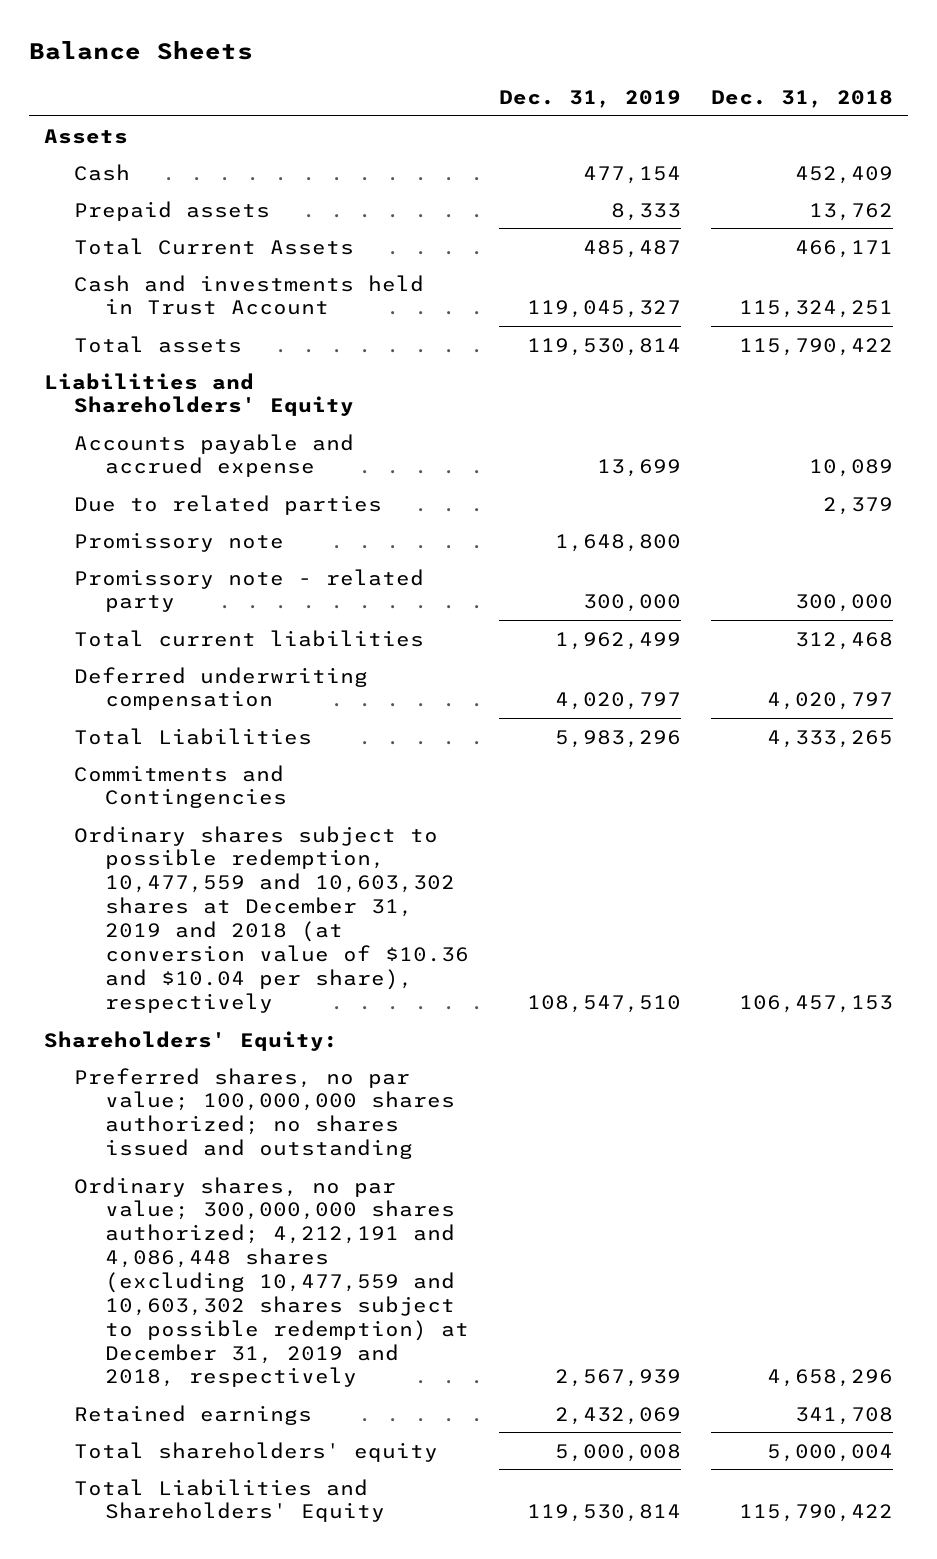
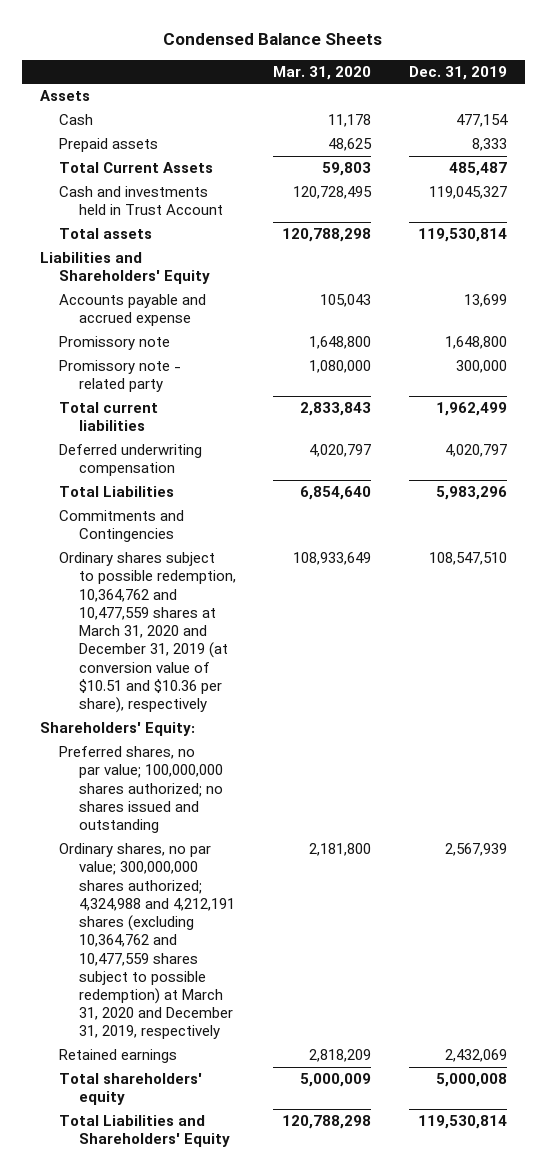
- Balance Sheets
+ Condensed Balance Sheets
- | Dec. 31, 2019 | Dec. 31, 2018
+ | Mar. 31, 2020 | Dec. 31, 2019
- Due to related parties | | 2,379
- Ordinary shares subject to possible redemption, 10,477,559 and 10,603,302 shares at December 31, 2019 and 2018 (at conversion value of $10.36 and $10.04 per share), respectively | 108,547,510 | 106,457,153
+ Ordinary shares subject to possible redemption, 10,364,762 and 10,477,559 shares at March 31, 2020 and December 31, 2019 (at conversion value of $10.51 and $10.36 per share), respectively | 108,933,649 | 108,547,510
- Ordinary shares, no par value; 300,000,000 shares authorized; 4,212,191 and 4,086,448 shares (excluding 10,477,559 and 10,603,302 shares subject to possible redemption) at December 31, 2019 and 2018, respectively | 2,567,939 | 4,658,296
+ Ordinary shares, no par value; 300,000,000 shares authorized; 4,324,988 and 4,212,191 shares (excluding 10,364,762 and 10,477,559 shares subject to possible redemption) at March 31, 2020 and December 31, 2019, respectively | 2,181,800 | 2,567,939

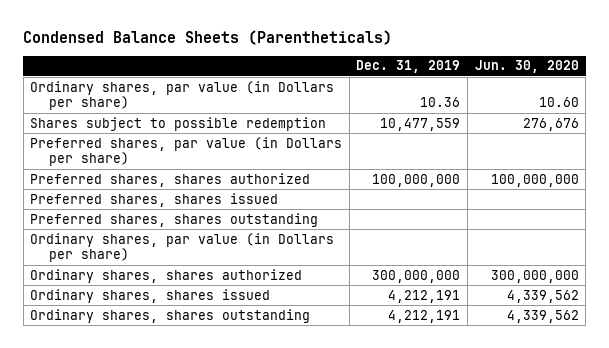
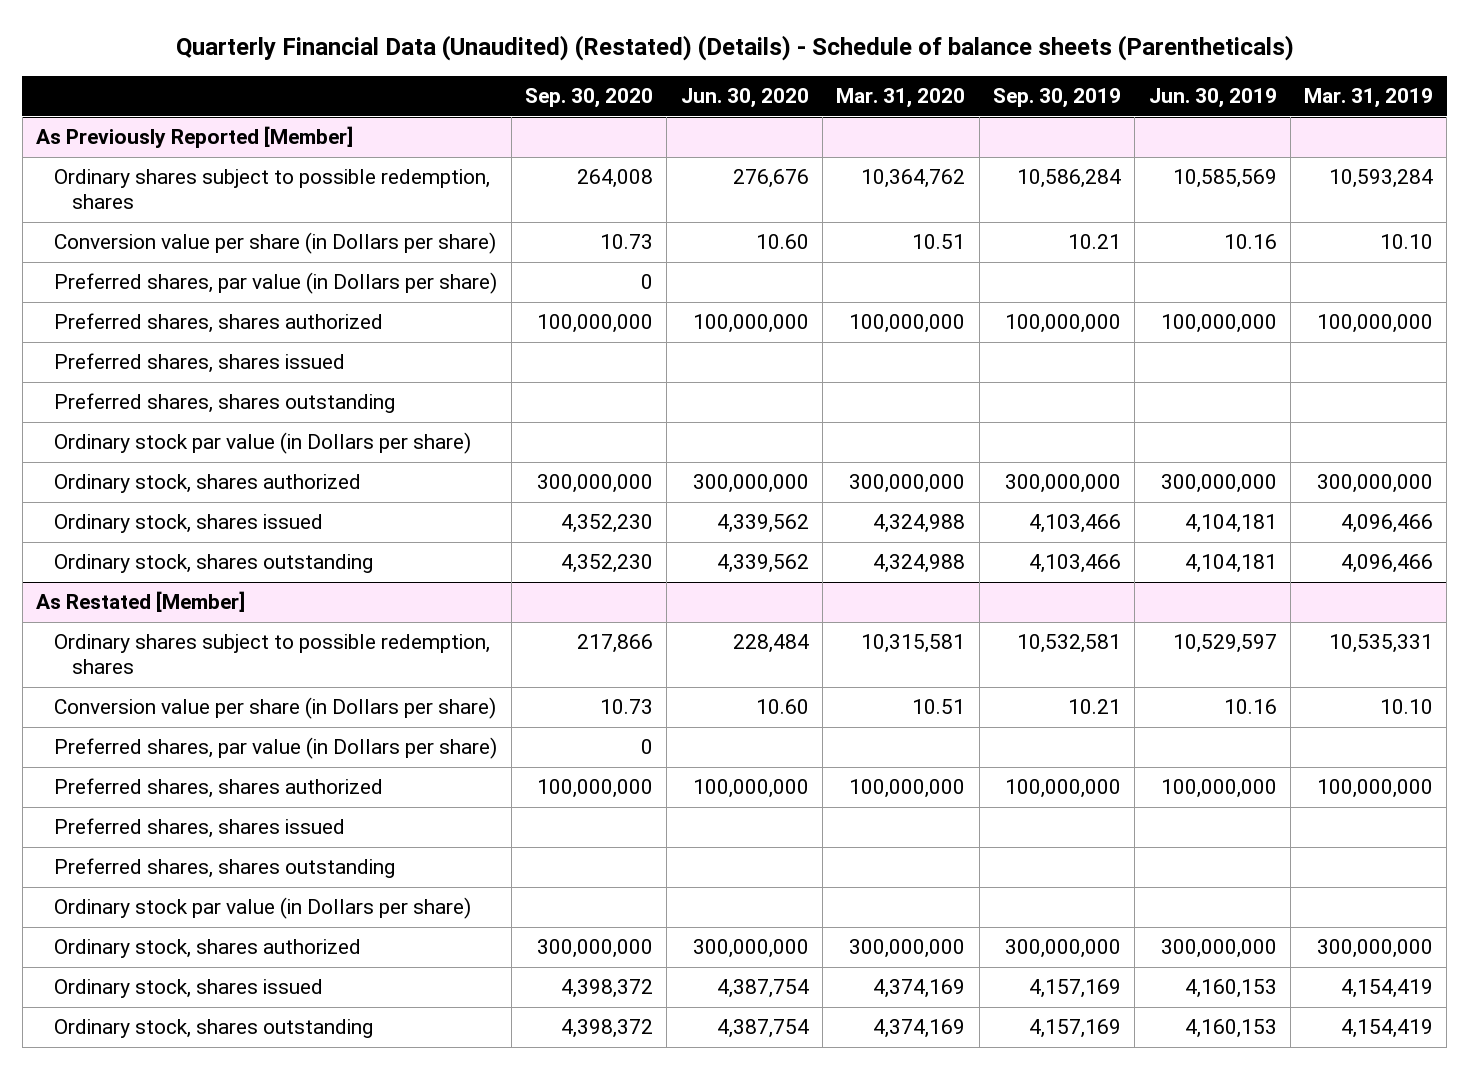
- Condensed Balance Sheets (Parentheticals)
+ Quarterly Financial Data (Unaudited) (Restated) (Details) - Schedule of balance sheets (Parentheticals)
- | Dec. 31, 2019 | Jun. 30, 2020
+ | Sep. 30, 2020 | Jun. 30, 2020 | Mar. 31, 2020 | Sep. 30, 2019 | Jun. 30, 2019 | Mar. 31, 2019
- Ordinary shares, par value (in Dollars per share) | 10.36 | 10.60
- Shares subject to possible redemption | 10,477,559 | 276,676
+ As Previously Reported [Member]
+ Ordinary shares subject to possible redemption, shares | 264,008 | 276,676 | 10,364,762 | 10,586,284 | 10,585,569 | 10,593,284
+ Conversion value per share (in Dollars per share) | 10.73 | 10.60 | 10.51 | 10.21 | 10.16 | 10.10
- Ordinary shares, par value (in Dollars per share)
- Ordinary shares, shares authorized | 300,000,000 | 300,000,000
- Ordinary shares, shares issued | 4,212,191 | 4,339,562
- Ordinary shares, shares outstanding | 4,212,191 | 4,339,562
+ Ordinary stock par value (in Dollars per share)
+ Ordinary stock, shares authorized | 300,000,000 | 300,000,000 | 300,000,000 | 300,000,000 | 300,000,000 | 300,000,000
+ Ordinary stock, shares issued | 4,352,230 | 4,339,562 | 4,324,988 | 4,103,466 | 4,104,181 | 4,096,466
+ Ordinary stock, shares outstanding | 4,352,230 | 4,339,562 | 4,324,988 | 4,103,466 | 4,104,181 | 4,096,466
+ As Restated [Member]
+ Ordinary shares subject to possible redemption, shares | 217,866 | 228,484 | 10,315,581 | 10,532,581 | 10,529,597 | 10,535,331
+ Conversion value per share (in Dollars per share) | 10.73 | 10.60 | 10.51 | 10.21 | 10.16 | 10.10
+ Preferred shares, par value (in Dollars per share) | 0 | | | | |
+ Preferred shares, shares authorized | 100,000,000 | 100,000,000 | 100,000,000 | 100,000,000 | 100,000,000 | 100,000,000
+ Preferred shares, shares issued
+ Preferred shares, shares outstanding
+ Ordinary stock par value (in Dollars per share)
+ Ordinary stock, shares authorized | 300,000,000 | 300,000,000 | 300,000,000 | 300,000,000 | 300,000,000 | 300,000,000
+ Ordinary stock, shares issued | 4,398,372 | 4,387,754 | 4,374,169 | 4,157,169 | 4,160,153 | 4,154,419
+ Ordinary stock, shares outstanding | 4,398,372 | 4,387,754 | 4,374,169 | 4,157,169 | 4,160,153 | 4,154,419

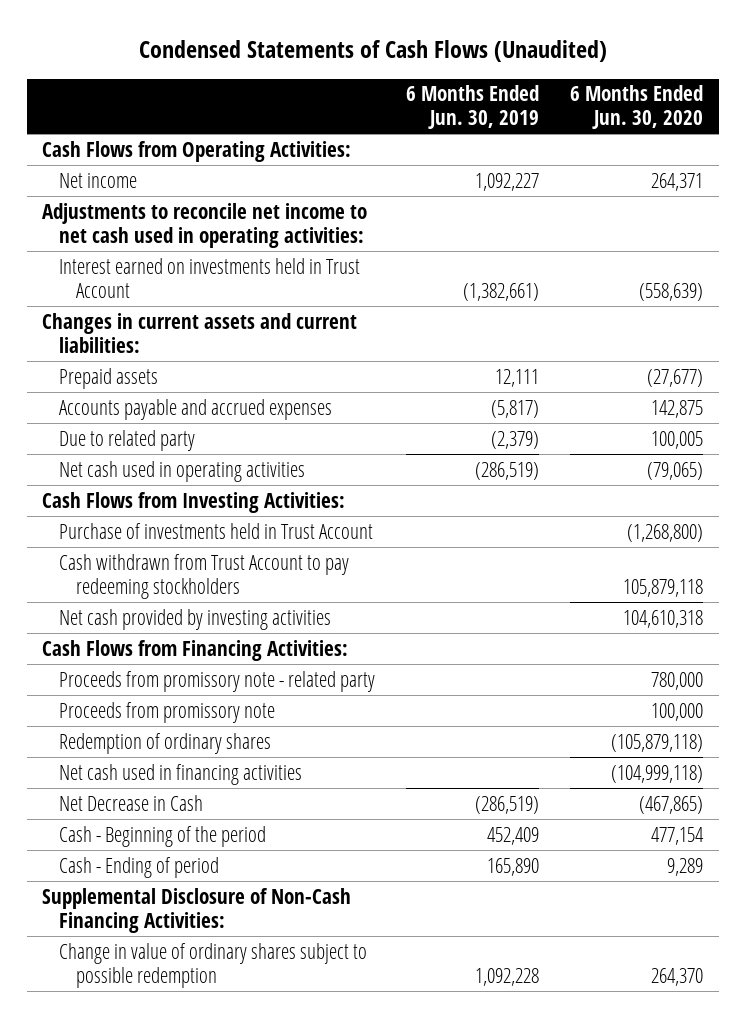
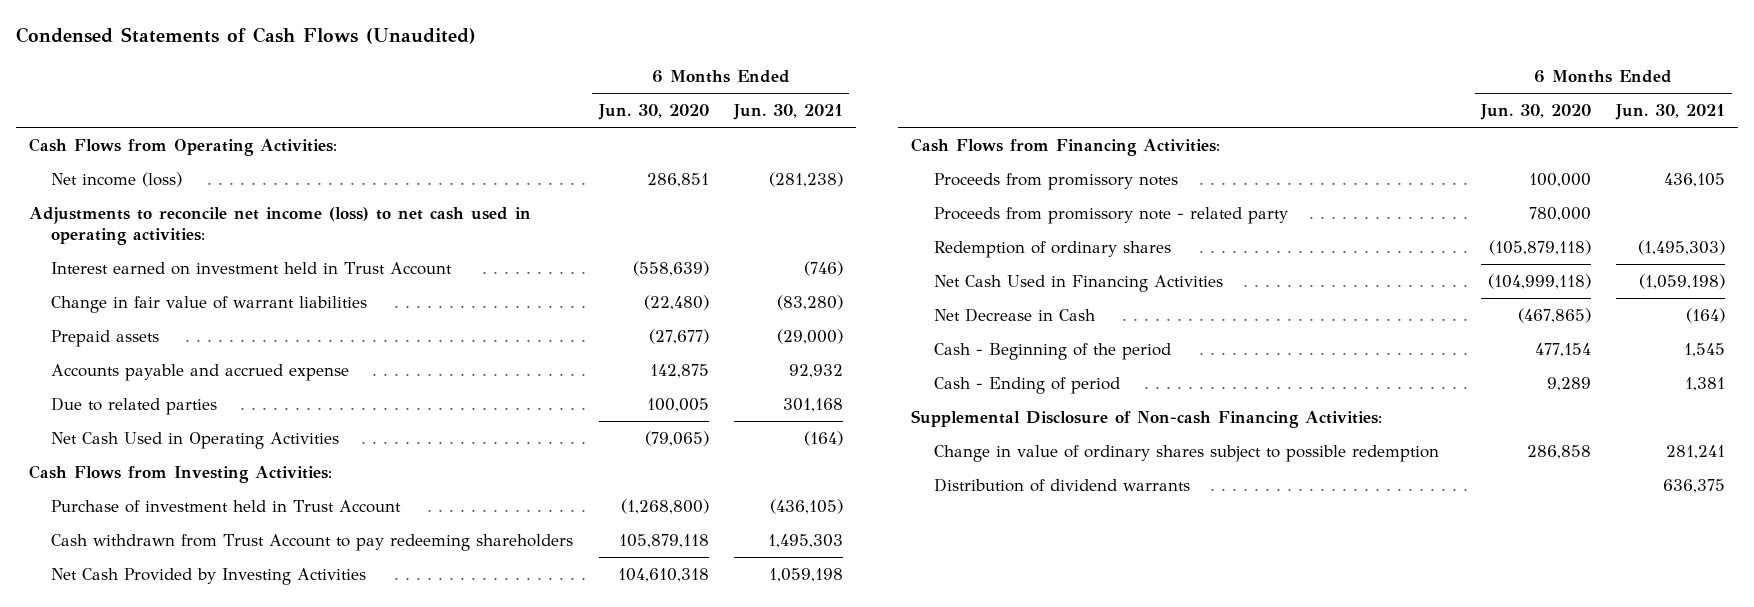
- | 6 Months Ended Jun. 30, 2019 | 6 Months Ended Jun. 30, 2020
+ | 6 Months Ended Jun. 30, 2020 | 6 Months Ended Jun. 30, 2021
- Net income | 1,092,227 | 264,371
- Adjustments to reconcile net income to net cash used in operating activities:
- Interest earned on investments held in Trust Account | (1,382,661) | (558,639)
- Changes in current assets and current liabilities:
+ Net income (loss) | 286,851 | (281,238)
+ Adjustments to reconcile net income (loss) to net cash used in operating activities:
+ Interest earned on investment held in Trust Account | (558,639) | (746)
+ Change in fair value of warrant liabilities | (22,480) | (83,280)
- Accounts payable and accrued expenses | (5,817) | 142,875
- Due to related party | (2,379) | 100,005
- Net cash used in operating activities | (286,519) | (79,065)
+ Accounts payable and accrued expense | 142,875 | 92,932
+ Due to related parties | 100,005 | 301,168
+ Net Cash Used in Operating Activities | (79,065) | (164)
- Purchase of investments held in Trust Account | | (1,268,800)
- Cash withdrawn from Trust Account to pay redeeming stockholders | | 105,879,118
- Net cash provided by investing activities | | 104,610,318
+ Purchase of investment held in Trust Account | (1,268,800) | (436,105)
+ Cash withdrawn from Trust Account to pay redeeming shareholders | 105,879,118 | 1,495,303
+ Net Cash Provided by Investing Activities | 104,610,318 | 1,059,198
+ Proceeds from promissory notes | 100,000 | 436,105
- Proceeds from promissory note | | 100,000
- Net cash used in financing activities | | (104,999,118)
+ Net Cash Used in Financing Activities | (104,999,118) | (1,059,198)
- Supplemental Disclosure of Non-Cash Financing Activities:
- Change in value of ordinary shares subject to possible redemption | 1,092,228 | 264,370
+ Supplemental Disclosure of Non-cash Financing Activities:
+ Change in value of ordinary shares subject to possible redemption | 286,858 | 281,241
+ Distribution of dividend warrants | | 636,375

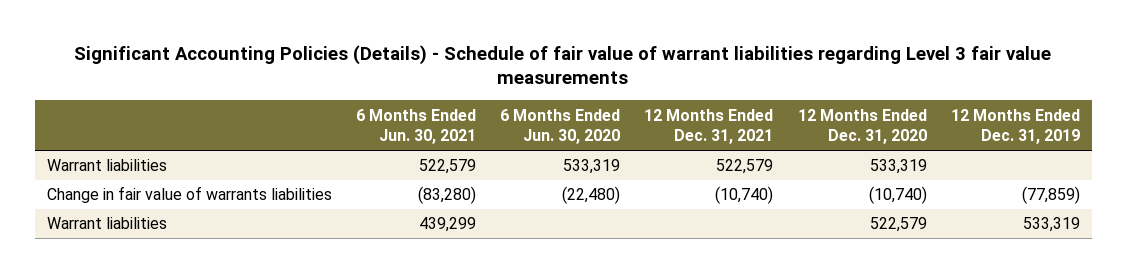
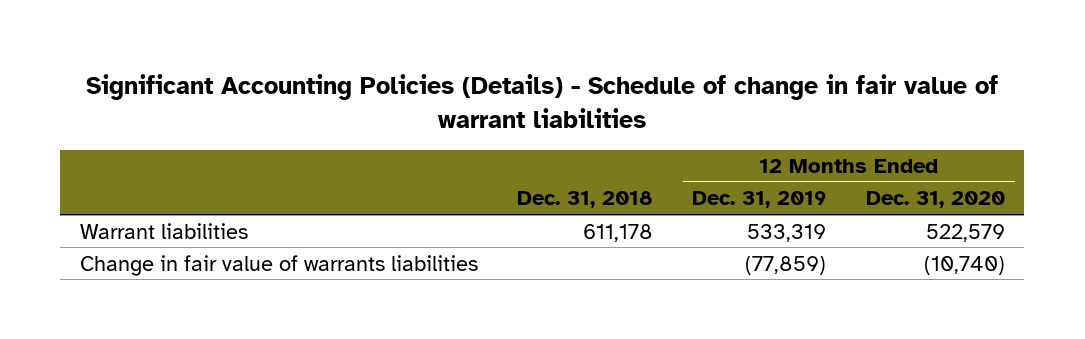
- Significant Accounting Policies (Details) - Schedule of fair value of warrant liabilities regarding Level 3 fair value measurements
+ Significant Accounting Policies (Details) - Schedule of change in fair value of warrant liabilities
- | 6 Months Ended Jun. 30, 2021 | 6 Months Ended Jun. 30, 2020 | 12 Months Ended Dec. 31, 2021 | 12 Months Ended Dec. 31, 2020 | 12 Months Ended Dec. 31, 2019
+ | Dec. 31, 2018 | 12 Months Ended Dec. 31, 2019 | 12 Months Ended Dec. 31, 2020
- Warrant liabilities | 522,579 | 533,319 | 522,579 | 533,319 |
moved down: Change in fair value of warrants liabilities | | (77,859) | (10,740)

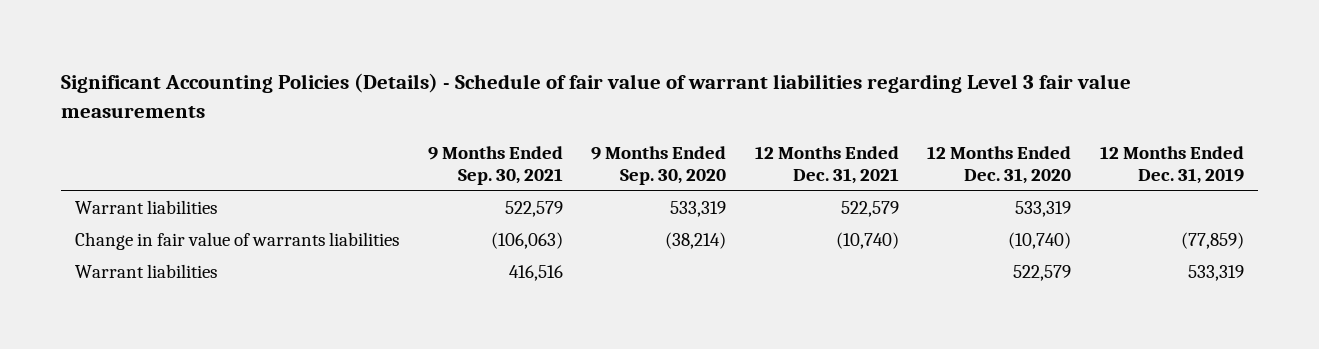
- Significant Accounting Policies (Details) - Schedule of change in fair value of warrant liabilities
+ Significant Accounting Policies (Details) - Schedule of fair value of warrant liabilities regarding Level 3 fair value measurements
- | Dec. 31, 2018 | 12 Months Ended Dec. 31, 2019 | 12 Months Ended Dec. 31, 2020
+ | 9 Months Ended Sep. 30, 2021 | 9 Months Ended Sep. 30, 2020 | 12 Months Ended Dec. 31, 2021 | 12 Months Ended Dec. 31, 2020 | 12 Months Ended Dec. 31, 2019
+ Warrant liabilities | 522,579 | 533,319 | 522,579 | 533,319 |
moved down: Warrant liabilities | 416,516 | | | 522,579 | 533,319

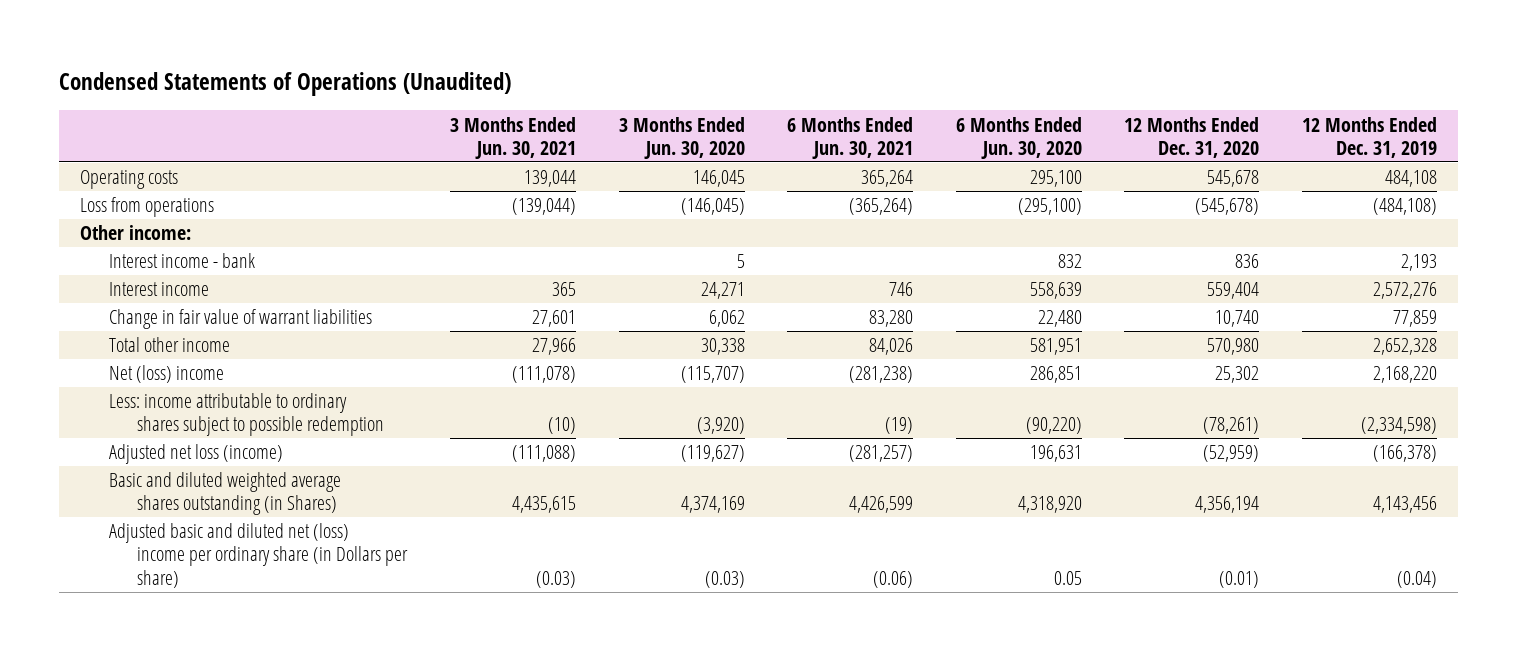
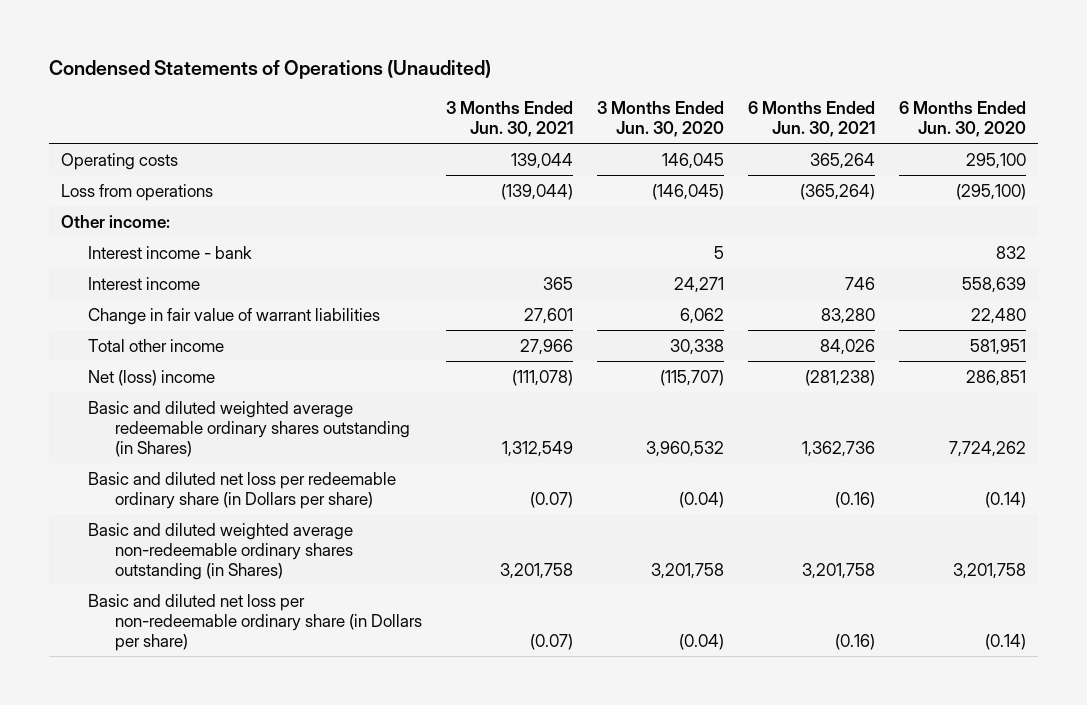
- | 3 Months Ended Jun. 30, 2021 | 3 Months Ended Jun. 30, 2020 | 6 Months Ended Jun. 30, 2021 | 6 Months Ended Jun. 30, 2020 | 12 Months Ended Dec. 31, 2020 | 12 Months Ended Dec. 31, 2019
+ | 3 Months Ended Jun. 30, 2021 | 3 Months Ended Jun. 30, 2020 | 6 Months Ended Jun. 30, 2021 | 6 Months Ended Jun. 30, 2020
- Less: income attributable to ordinary shares subject to possible redemption | (10) | (3,920) | (19) | (90,220) | (78,261) | (2,334,598)
- Adjusted net loss (income) | (111,088) | (119,627) | (281,257) | 196,631 | (52,959) | (166,378)
- Basic and diluted weighted average shares outstanding (in Shares) | 4,435,615 | 4,374,169 | 4,426,599 | 4,318,920 | 4,356,194 | 4,143,456
- Adjusted basic and diluted net (loss) income per ordinary share (in Dollars per share) | (0.03) | (0.03) | (0.06) | 0.05 | (0.01) | (0.04)
+ Basic and diluted weighted average redeemable ordinary shares outstanding (in Shares) | 1,312,549 | 3,960,532 | 1,362,736 | 7,724,262
+ Basic and diluted net loss per redeemable ordinary share (in Dollars per share) | (0.07) | (0.04) | (0.16) | (0.14)
+ Basic and diluted weighted average non-redeemable ordinary shares outstanding (in Shares) | 3,201,758 | 3,201,758 | 3,201,758 | 3,201,758
+ Basic and diluted net loss per non-redeemable ordinary share (in Dollars per share) | (0.07) | (0.04) | (0.16) | (0.14)

